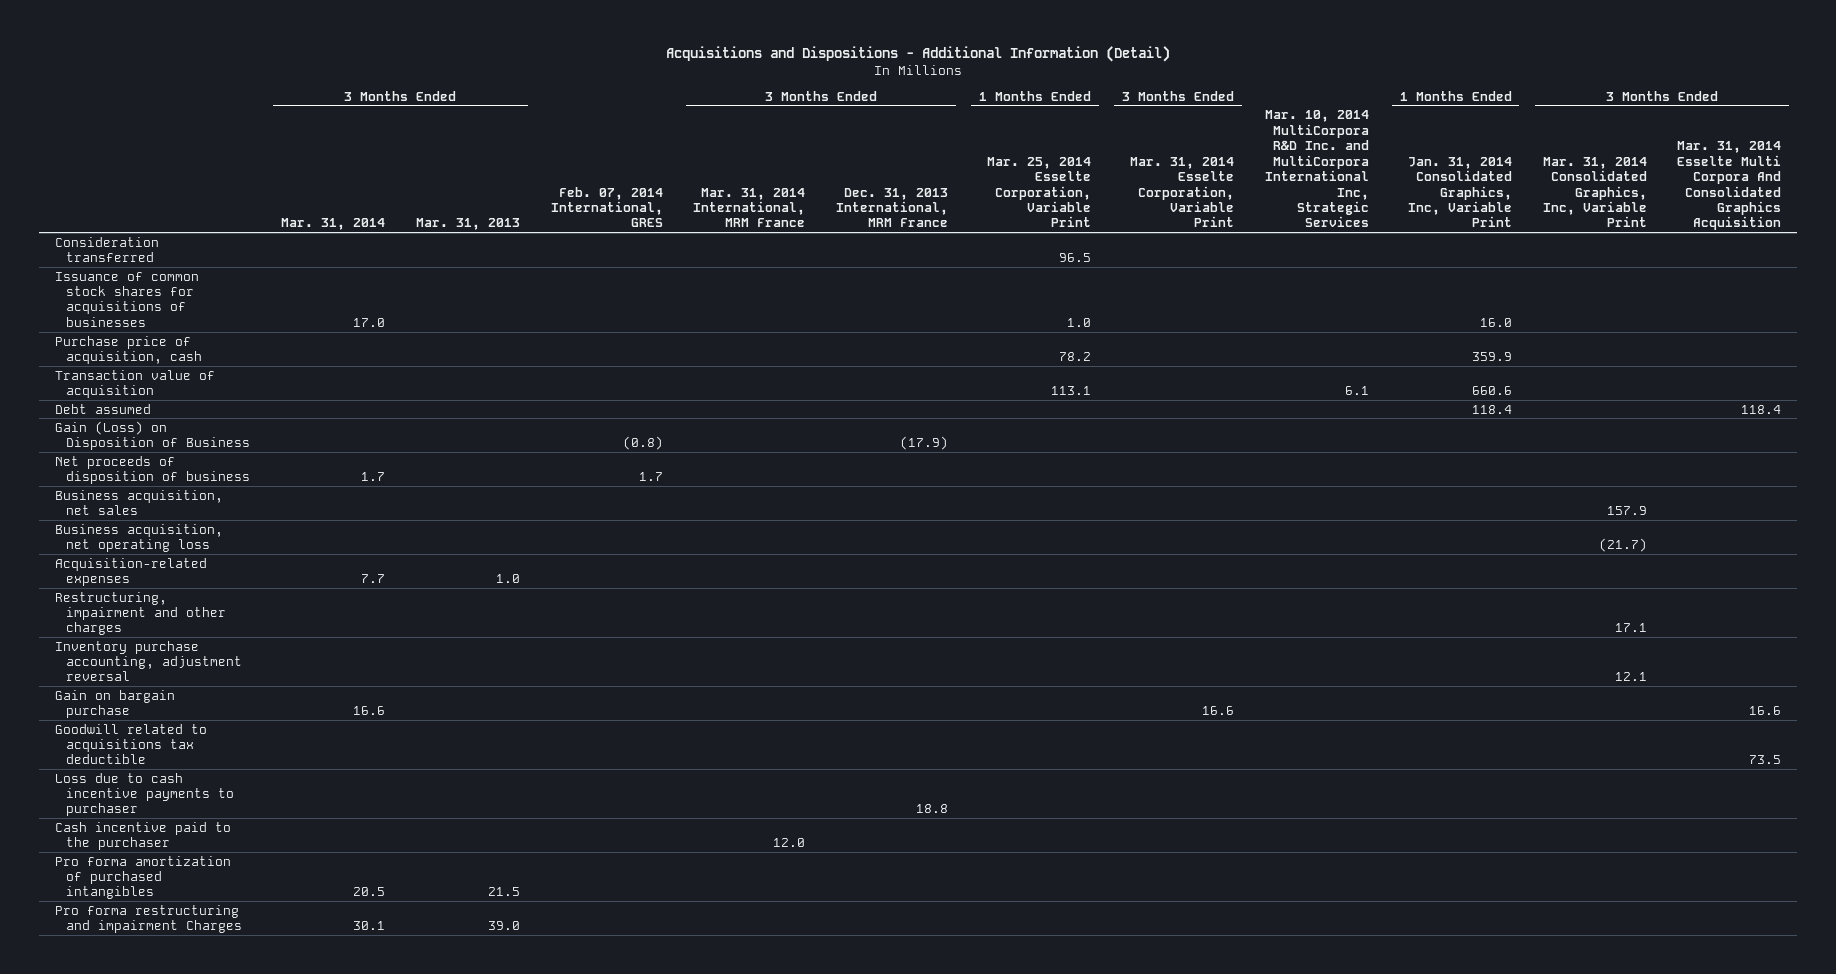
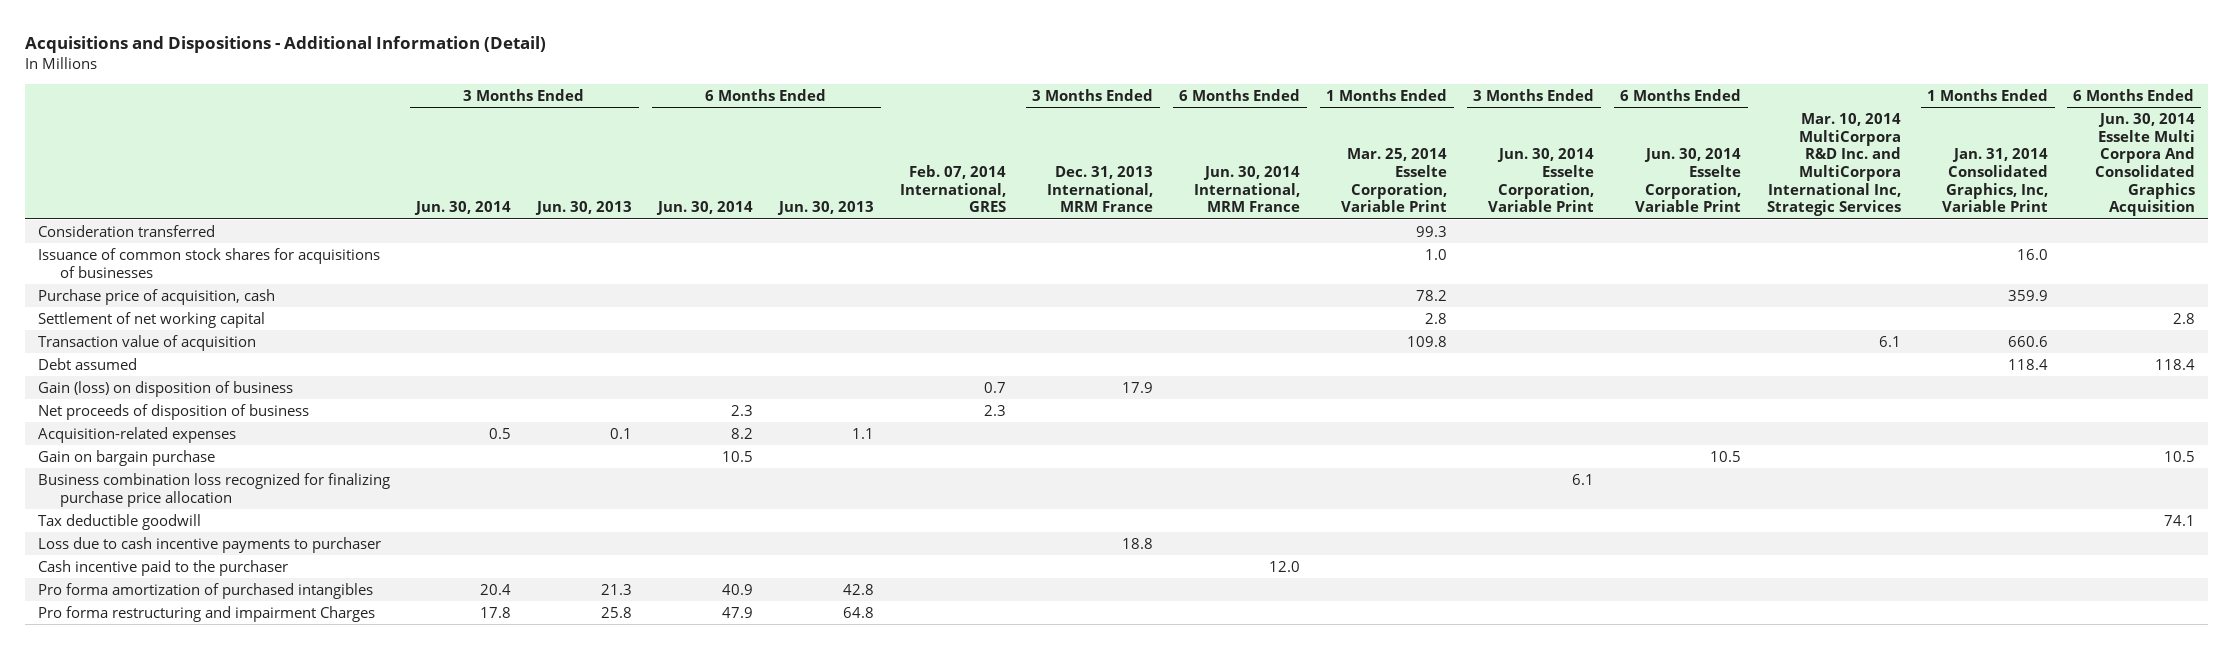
- | 3 Months Ended Mar. 31, 2014 | 3 Months Ended Mar. 31, 2013 | Feb. 07, 2014 International, GRES | 3 Months Ended Mar. 31, 2014 International, MRM France | 3 Months Ended Dec. 31, 2013 International, MRM France | 1 Months Ended Mar. 25, 2014 Esselte Corporation, Variable Print | 3 Months Ended Mar. 31, 2014 Esselte Corporation, Variable Print | Mar. 10, 2014 MultiCorpora R&D Inc. and MultiCorpora International Inc, Strategic Services | 1 Months Ended Jan. 31, 2014 Consolidated Graphics, Inc, Variable Print | 3 Months Ended Mar. 31, 2014 Consolidated Graphics, Inc, Variable Print | 3 Months Ended Mar. 31, 2014 Esselte Multi Corpora And Consolidated Graphics Acquisition
+ | 3 Months Ended Jun. 30, 2014 | 3 Months Ended Jun. 30, 2013 | 6 Months Ended Jun. 30, 2014 | 6 Months Ended Jun. 30, 2013 | Feb. 07, 2014 International, GRES | 3 Months Ended Dec. 31, 2013 International, MRM France | 6 Months Ended Jun. 30, 2014 International, MRM France | 1 Months Ended Mar. 25, 2014 Esselte Corporation, Variable Print | 3 Months Ended Jun. 30, 2014 Esselte Corporation, Variable Print | 6 Months Ended Jun. 30, 2014 Esselte Corporation, Variable Print | Mar. 10, 2014 MultiCorpora R&D Inc. and MultiCorpora International Inc, Strategic Services | 1 Months Ended Jan. 31, 2014 Consolidated Graphics, Inc, Variable Print | 6 Months Ended Jun. 30, 2014 Esselte Multi Corpora And Consolidated Graphics Acquisition
- Consideration transferred | | | | | | 96.5 | | | | |
+ Consideration transferred | | | | | | | | 99.3 | | | | |
- Transaction value of acquisition | | | | | | 113.1 | | 6.1 | 660.6 | |
+ Settlement of net working capital | | | | | | | | 2.8 | | | | | 2.8
+ Transaction value of acquisition | | | | | | | | 109.8 | | | 6.1 | 660.6 |
- Gain (Loss) on Disposition of Business | | | (0.8) | | (17.9) | | | | | |
- Net proceeds of disposition of business | 1.7 | | 1.7 | | | | | | | |
- Business acquisition, net sales | | | | | | | | | | 157.9 |
- Business acquisition, net operating loss | | | | | | | | | | (21.7) |
+ Gain (loss) on disposition of business | | | | | 0.7 | 17.9 | | | | | | |
+ Net proceeds of disposition of business | | | 2.3 | | 2.3 | | | | | | | |
- Restructuring, impairment and other charges | | | | | | | | | | 17.1 |
- Inventory purchase accounting, adjustment reversal | | | | | | | | | | 12.1 |
- Goodwill related to acquisitions tax deductible | | | | | | | | | | | 73.5
+ Business combination loss recognized for finalizing purchase price allocation | | | | | | | | | 6.1 | | | |
+ Tax deductible goodwill | | | | | | | | | | | | | 74.1

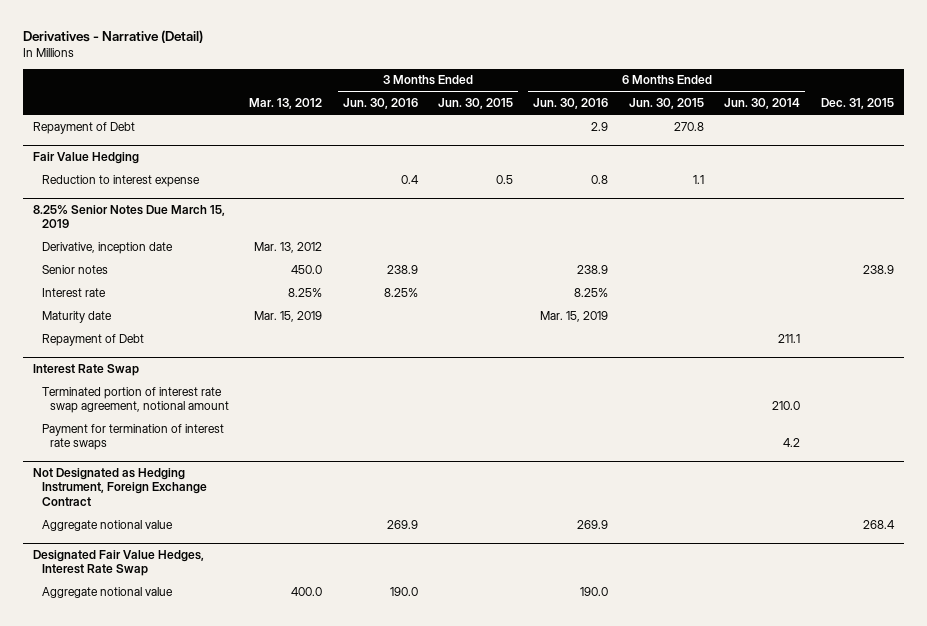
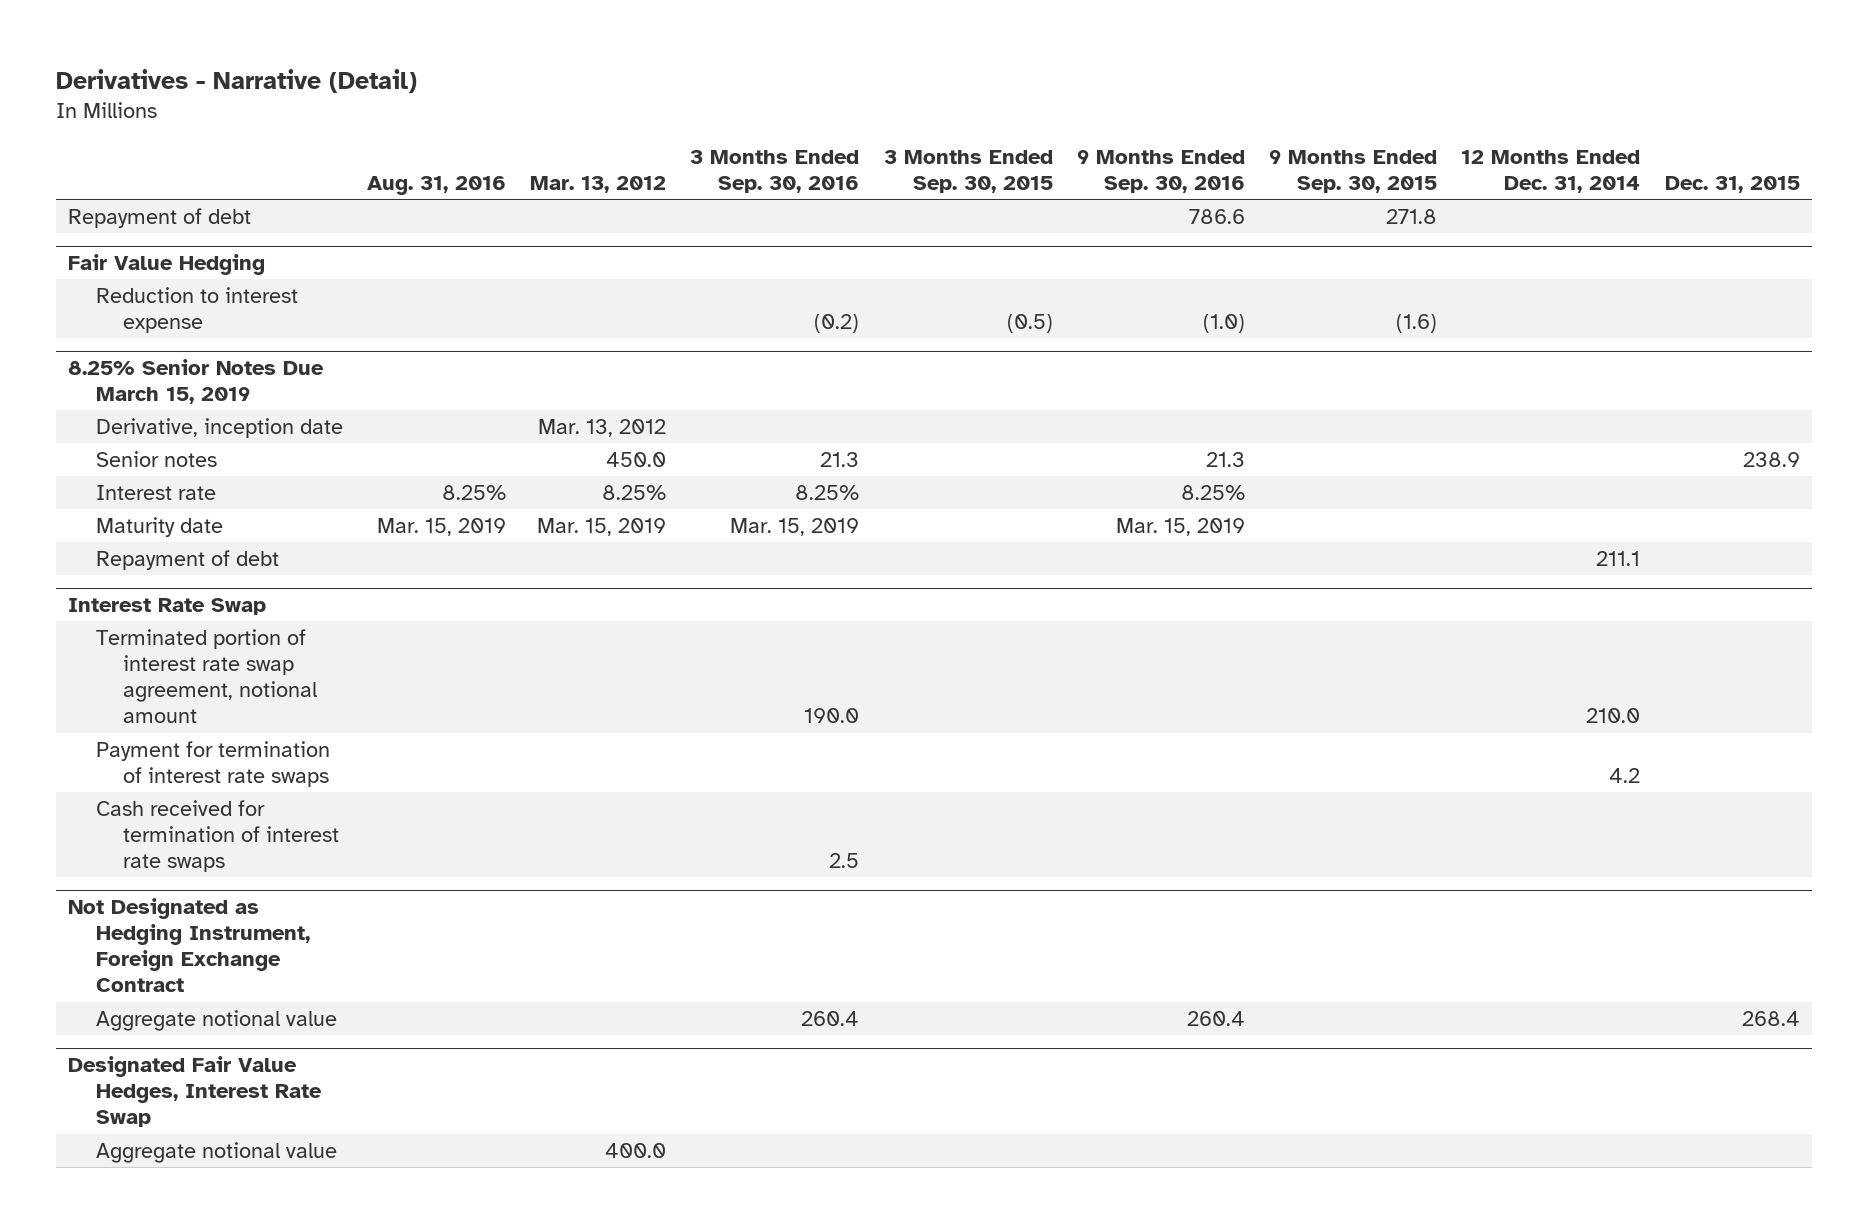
- | Mar. 13, 2012 | 3 Months Ended Jun. 30, 2016 | 3 Months Ended Jun. 30, 2015 | 6 Months Ended Jun. 30, 2016 | 6 Months Ended Jun. 30, 2015 | 6 Months Ended Jun. 30, 2014 | Dec. 31, 2015
+ | Aug. 31, 2016 | Mar. 13, 2012 | 3 Months Ended Sep. 30, 2016 | 3 Months Ended Sep. 30, 2015 | 9 Months Ended Sep. 30, 2016 | 9 Months Ended Sep. 30, 2015 | 12 Months Ended Dec. 31, 2014 | Dec. 31, 2015
- Repayment of Debt | | | | 2.9 | 270.8 | |
+ Repayment of debt | | | | | 786.6 | 271.8 | |
@ 8.25% Senior Notes Due March 15, 2019
- Repayment of Debt | | | | | | 211.1 |
+ Repayment of debt | | | | | | | 211.1 |
@ Interest Rate Swap
+ Cash received for termination of interest rate swaps | | | 2.5 | | | | |

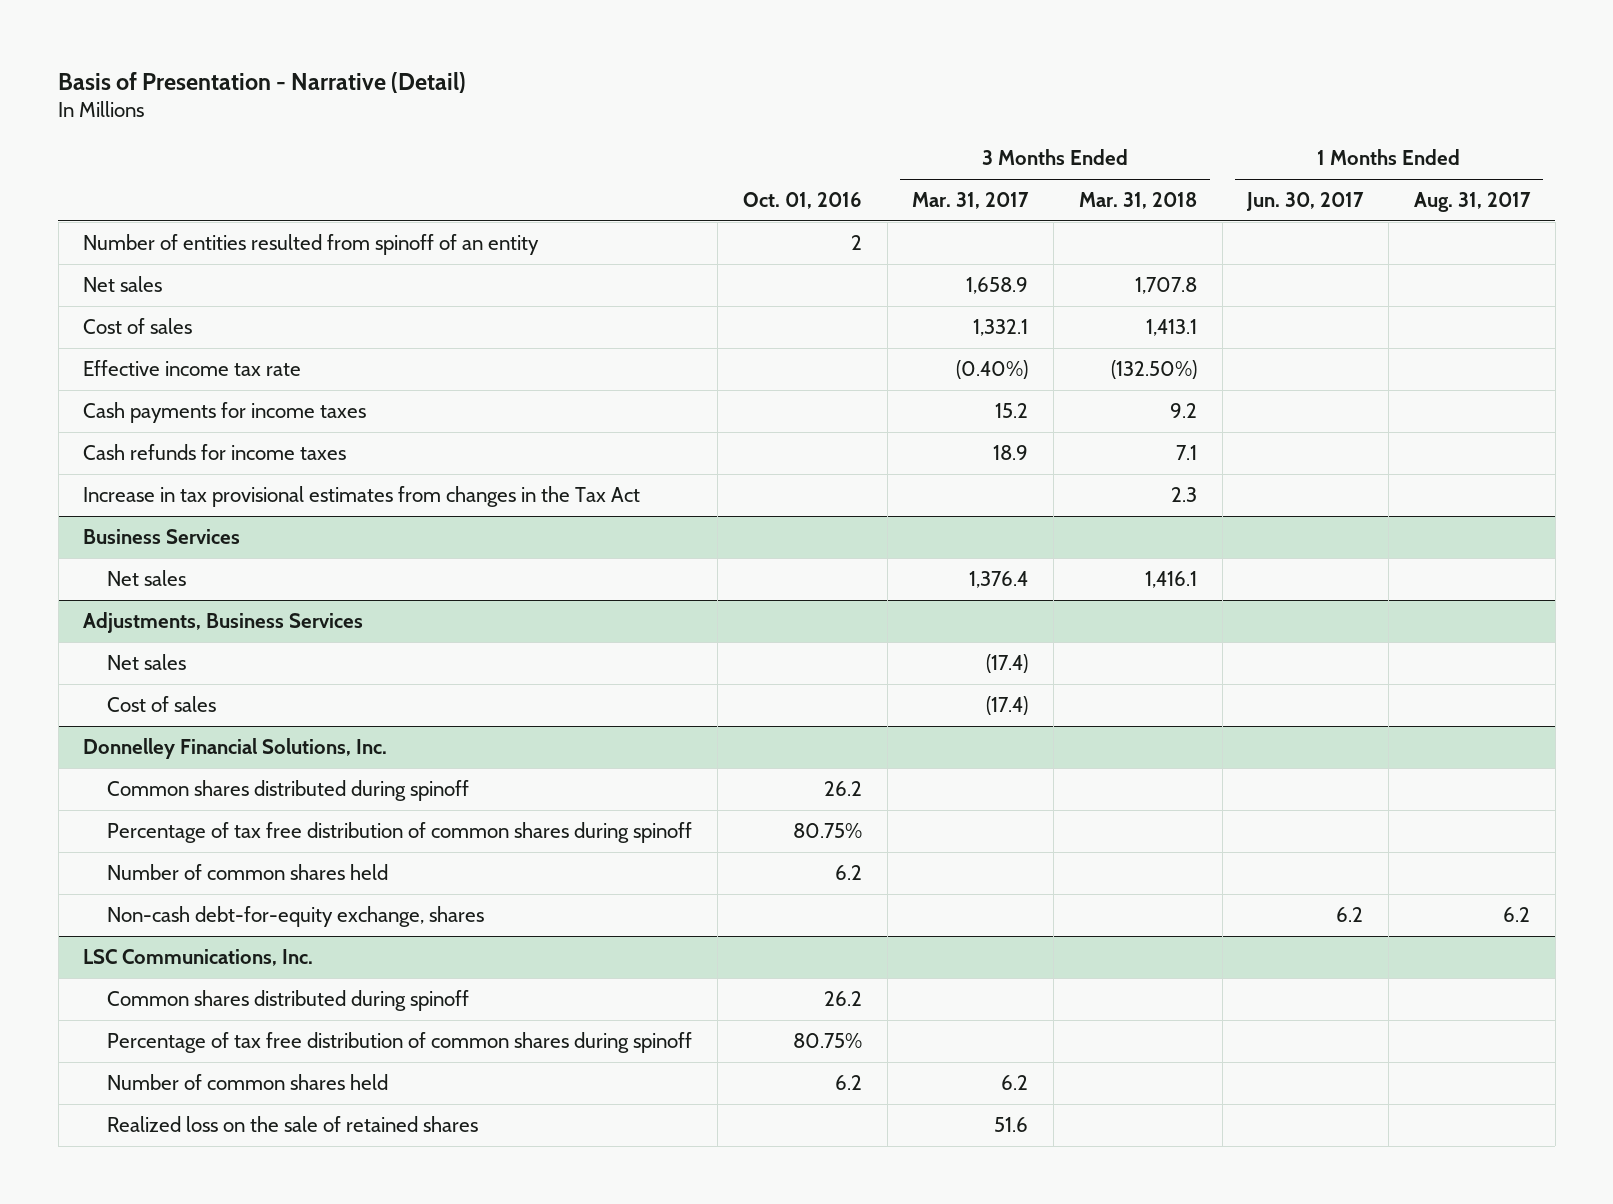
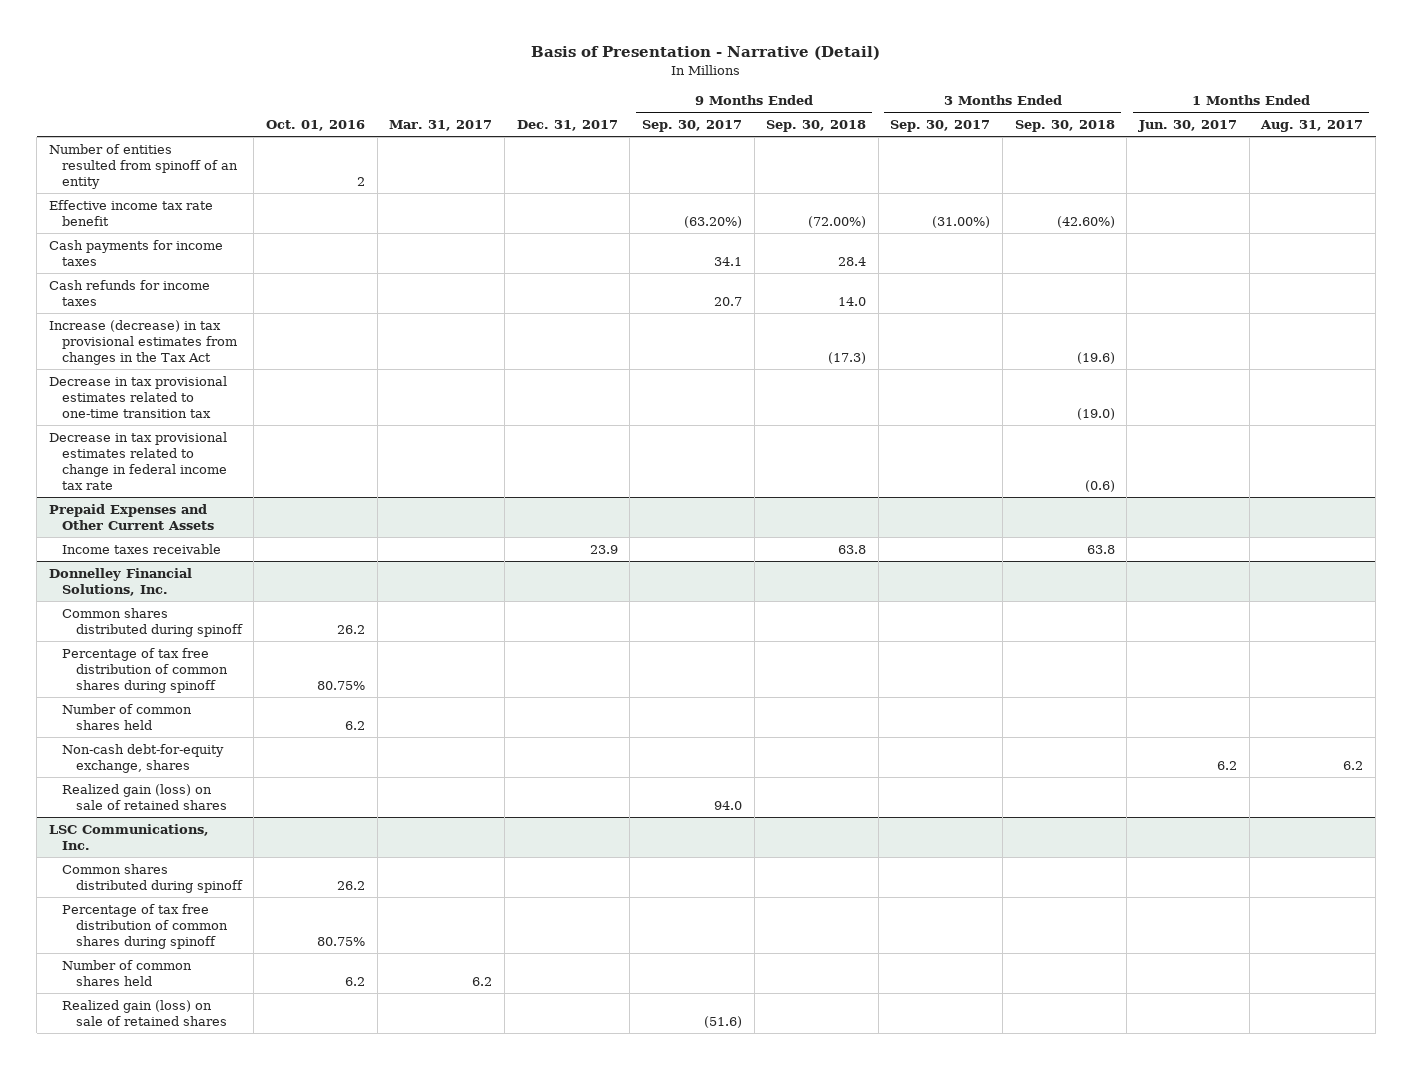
- | Oct. 01, 2016 | 3 Months Ended Mar. 31, 2017 | 3 Months Ended Mar. 31, 2018 | 1 Months Ended Jun. 30, 2017 | 1 Months Ended Aug. 31, 2017
+ | Oct. 01, 2016 | Mar. 31, 2017 | Dec. 31, 2017 | 9 Months Ended Sep. 30, 2017 | 9 Months Ended Sep. 30, 2018 | 3 Months Ended Sep. 30, 2017 | 3 Months Ended Sep. 30, 2018 | 1 Months Ended Jun. 30, 2017 | 1 Months Ended Aug. 31, 2017
- Net sales | | 1,658.9 | 1,707.8 | |
- Cost of sales | | 1,332.1 | 1,413.1 | |
- Effective income tax rate | | (0.40%) | (132.50%) | |
+ Effective income tax rate benefit | | | | (63.20%) | (72.00%) | (31.00%) | (42.60%) | |
- Increase in tax provisional estimates from changes in the Tax Act | | | 2.3 | |
- Business Services
- Net sales | | 1,376.4 | 1,416.1 | |
- Adjustments, Business Services
- Net sales | | (17.4) | | |
- Cost of sales | | (17.4) | | |
+ Increase (decrease) in tax provisional estimates from changes in the Tax Act | | | | | (17.3) | | (19.6) | |
+ Decrease in tax provisional estimates related to one-time transition tax | | | | | | | (19.0) | |
+ Decrease in tax provisional estimates related to change in federal income tax rate | | | | | | | (0.6) | |
+ Prepaid Expenses and Other Current Assets
+ Income taxes receivable | | | 23.9 | | 63.8 | | 63.8 | |
@ Donnelley Financial Solutions, Inc.
+ Realized gain (loss) on sale of retained shares | | | | 94.0 | | | | |
@ LSC Communications, Inc.
- Realized loss on the sale of retained shares | | 51.6 | | |
+ Realized gain (loss) on sale of retained shares | | | | (51.6) | | | | |

